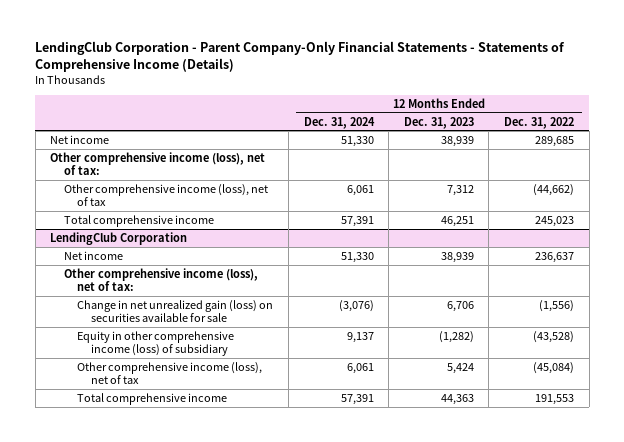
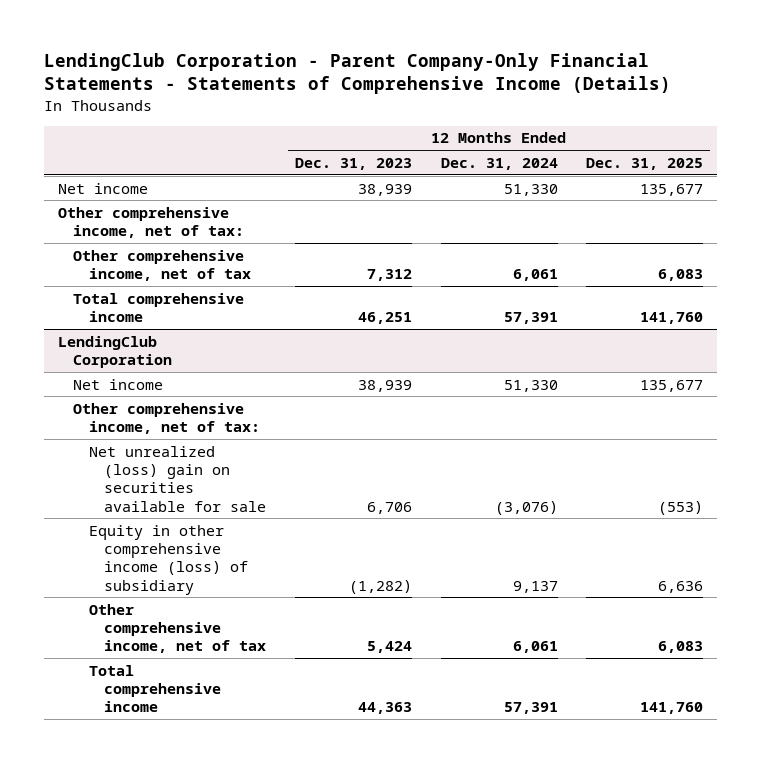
- | 12 Months Ended Dec. 31, 2024 | 12 Months Ended Dec. 31, 2023 | 12 Months Ended Dec. 31, 2022
+ | 12 Months Ended Dec. 31, 2023 | 12 Months Ended Dec. 31, 2024 | 12 Months Ended Dec. 31, 2025
- Other comprehensive income (loss), net of tax:
- Other comprehensive income (loss), net of tax | 6,061 | 7,312 | (44,662)
+ Other comprehensive income, net of tax:
+ Other comprehensive income, net of tax | 7,312 | 6,061 | 6,083
@ LendingClub Corporation
- Other comprehensive income (loss), net of tax:
- Change in net unrealized gain (loss) on securities available for sale | (3,076) | 6,706 | (1,556)
+ Other comprehensive income, net of tax:
+ Net unrealized (loss) gain on securities available for sale | 6,706 | (3,076) | (553)
- Other comprehensive income (loss), net of tax | 6,061 | 5,424 | (45,084)
+ Other comprehensive income, net of tax | 5,424 | 6,061 | 6,083

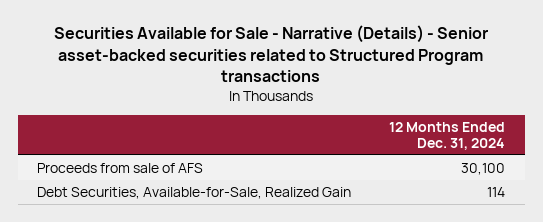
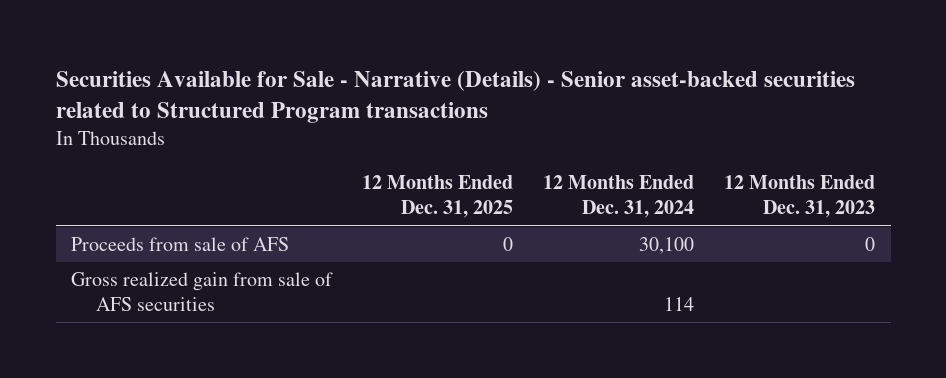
- | 12 Months Ended Dec. 31, 2024
+ | 12 Months Ended Dec. 31, 2025 | 12 Months Ended Dec. 31, 2024 | 12 Months Ended Dec. 31, 2023
- Debt Securities, Available-for-Sale, Realized Gain | 114
+ Gross realized gain from sale of AFS securities | | 114 |

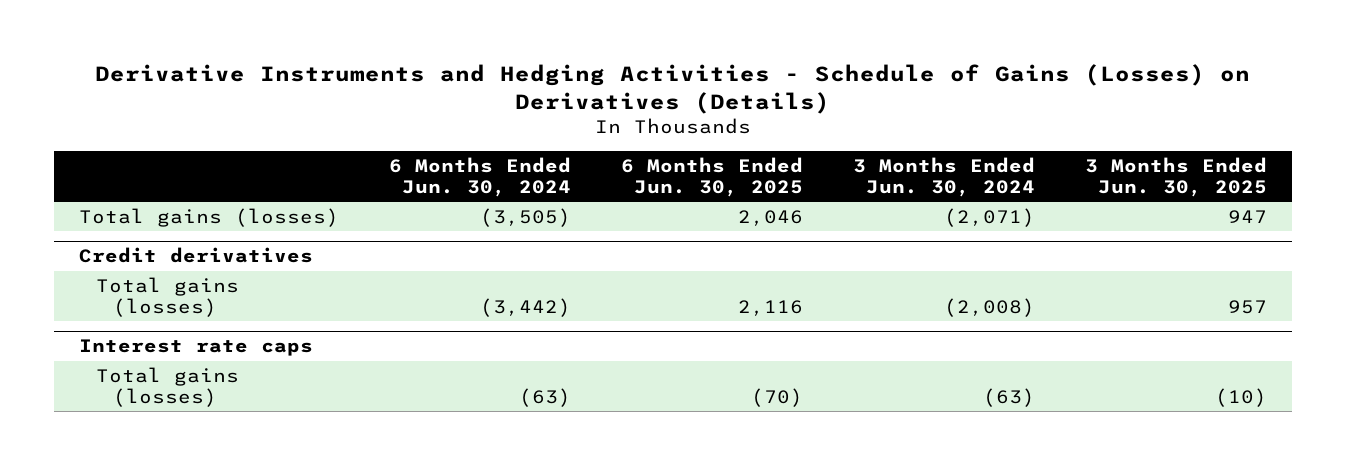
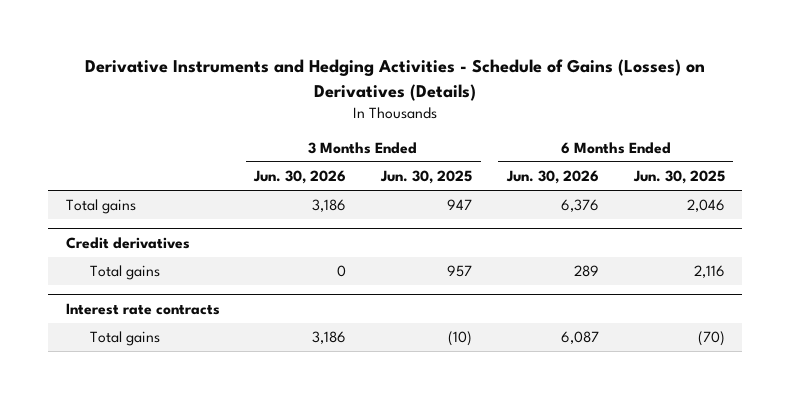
- | 6 Months Ended Jun. 30, 2024 | 6 Months Ended Jun. 30, 2025 | 3 Months Ended Jun. 30, 2024 | 3 Months Ended Jun. 30, 2025
+ | 3 Months Ended Jun. 30, 2026 | 3 Months Ended Jun. 30, 2025 | 6 Months Ended Jun. 30, 2026 | 6 Months Ended Jun. 30, 2025
- Total gains (losses) | (3,505) | 2,046 | (2,071) | 947
+ Total gains | 3,186 | 947 | 6,376 | 2,046
@ Credit derivatives
- Total gains (losses) | (3,442) | 2,116 | (2,008) | 957
- Interest rate caps
- Total gains (losses) | (63) | (70) | (63) | (10)
@ Credit derivatives
+ Total gains | 0 | 957 | 289 | 2,116
+ Interest rate contracts
+ Total gains | 3,186 | (10) | 6,087 | (70)

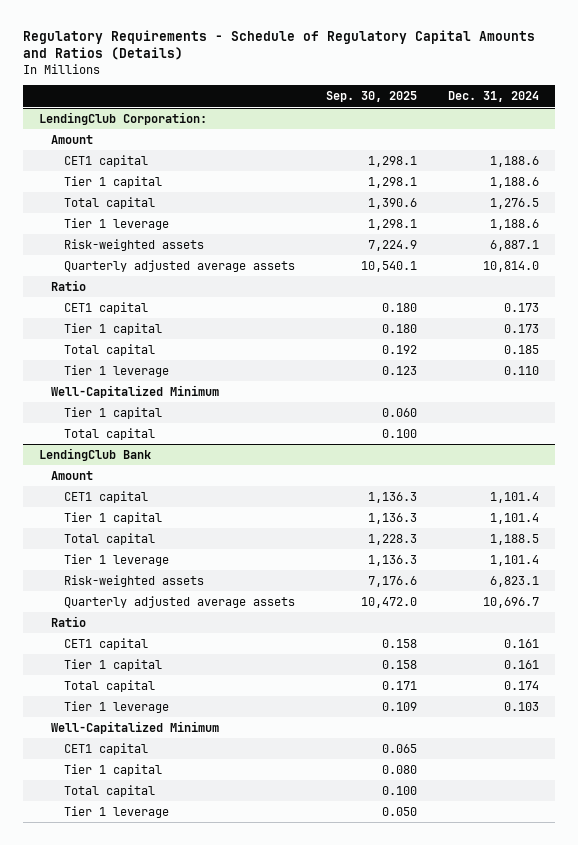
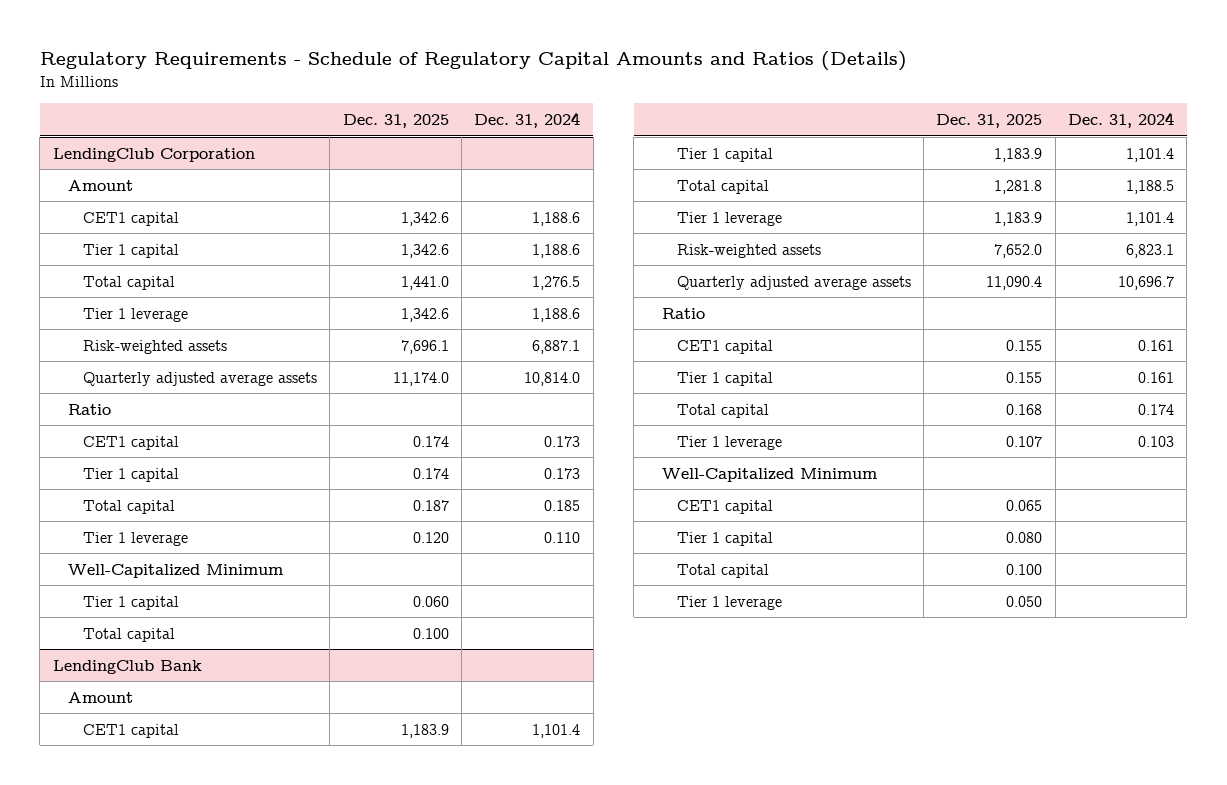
- | Sep. 30, 2025 | Dec. 31, 2024
+ | Dec. 31, 2025 | Dec. 31, 2024
- LendingClub Corporation:
+ LendingClub Corporation

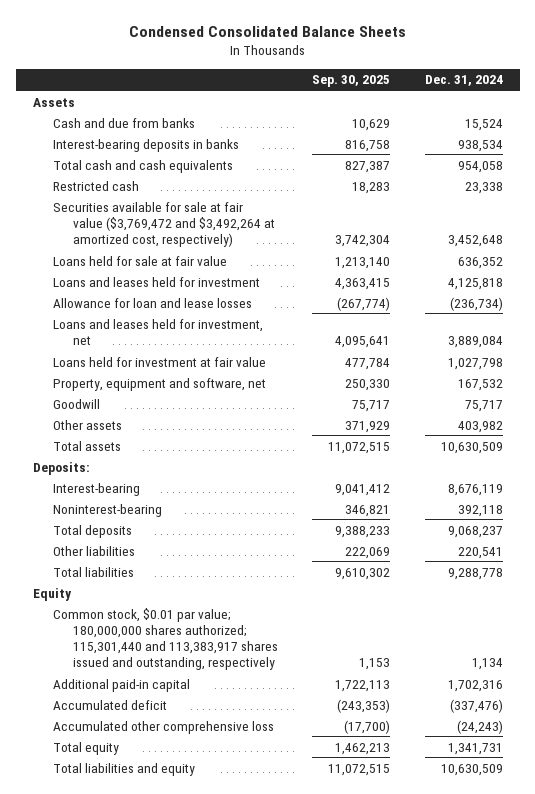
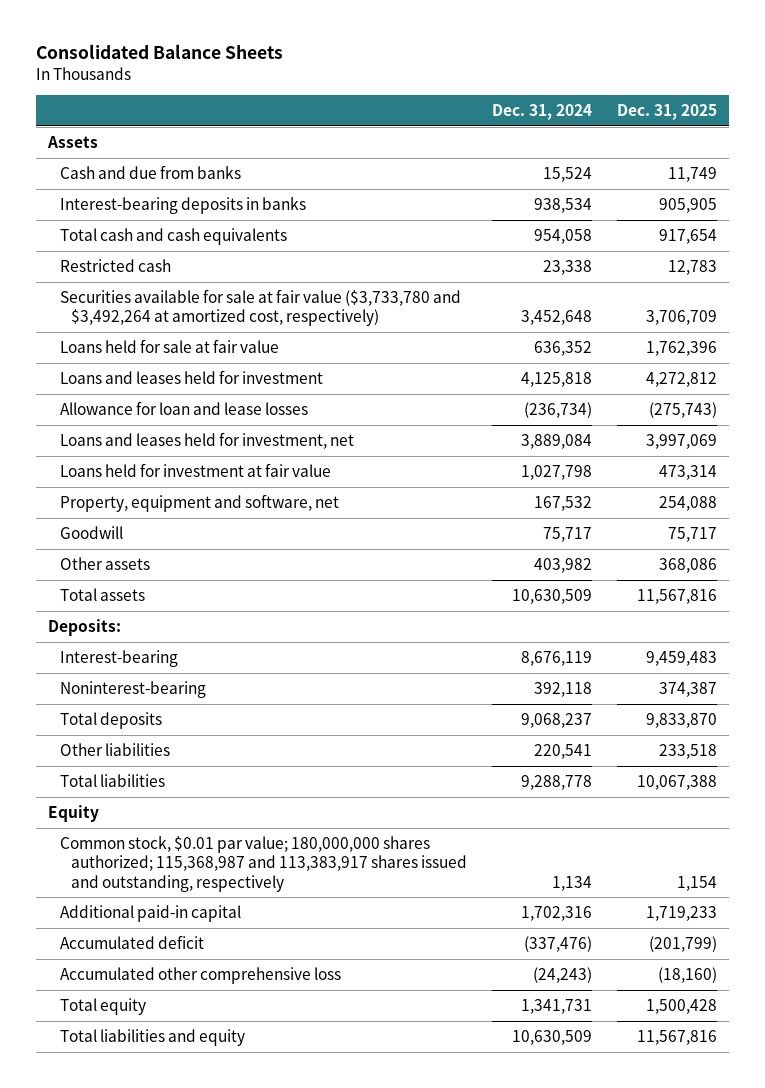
- Condensed Consolidated Balance Sheets
+ Consolidated Balance Sheets
- | Sep. 30, 2025 | Dec. 31, 2024
+ | Dec. 31, 2024 | Dec. 31, 2025
- Securities available for sale at fair value ($3,769,472 and $3,492,264 at amortized cost, respectively) | 3,742,304 | 3,452,648
+ Securities available for sale at fair value ($3,733,780 and $3,492,264 at amortized cost, respectively) | 3,452,648 | 3,706,709
- Common stock, $0.01 par value; 180,000,000 shares authorized; 115,301,440 and 113,383,917 shares issued and outstanding, respectively | 1,153 | 1,134
+ Common stock, $0.01 par value; 180,000,000 shares authorized; 115,368,987 and 113,383,917 shares issued and outstanding, respectively | 1,134 | 1,154

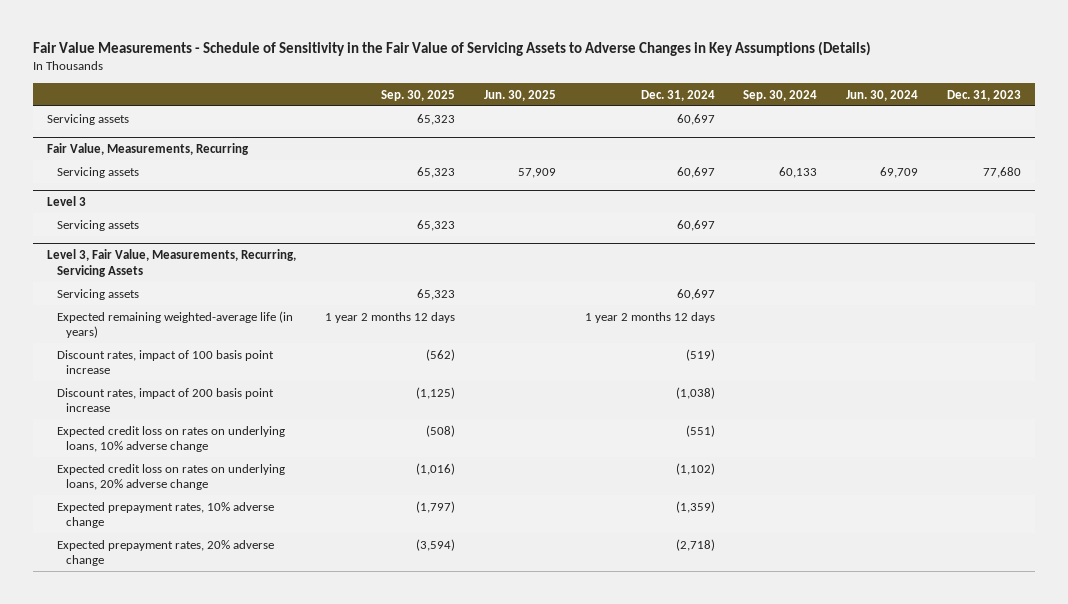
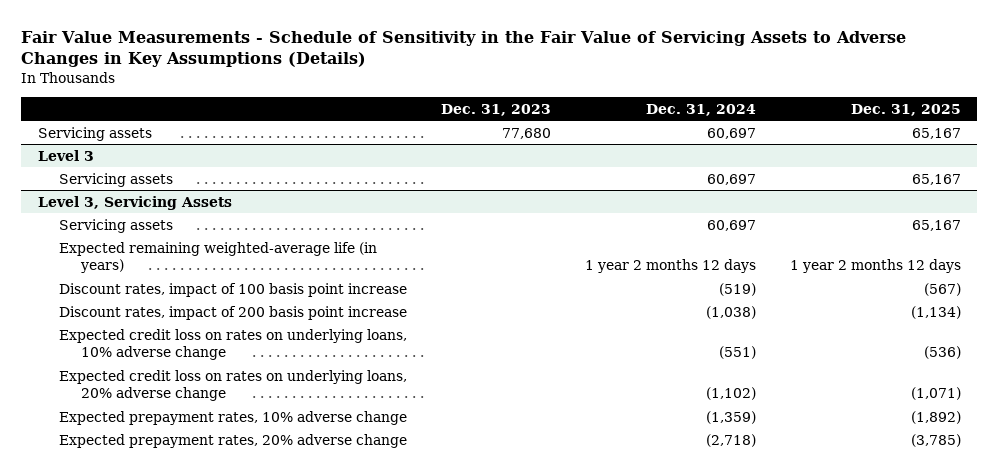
- | Sep. 30, 2025 | Jun. 30, 2025 | Dec. 31, 2024 | Sep. 30, 2024 | Jun. 30, 2024 | Dec. 31, 2023
+ | Dec. 31, 2023 | Dec. 31, 2024 | Dec. 31, 2025
- Servicing assets | 65,323 | | 60,697 | | |
- Fair Value, Measurements, Recurring
- Level 3, Fair Value, Measurements, Recurring, Servicing Assets
+ Level 3, Servicing Assets

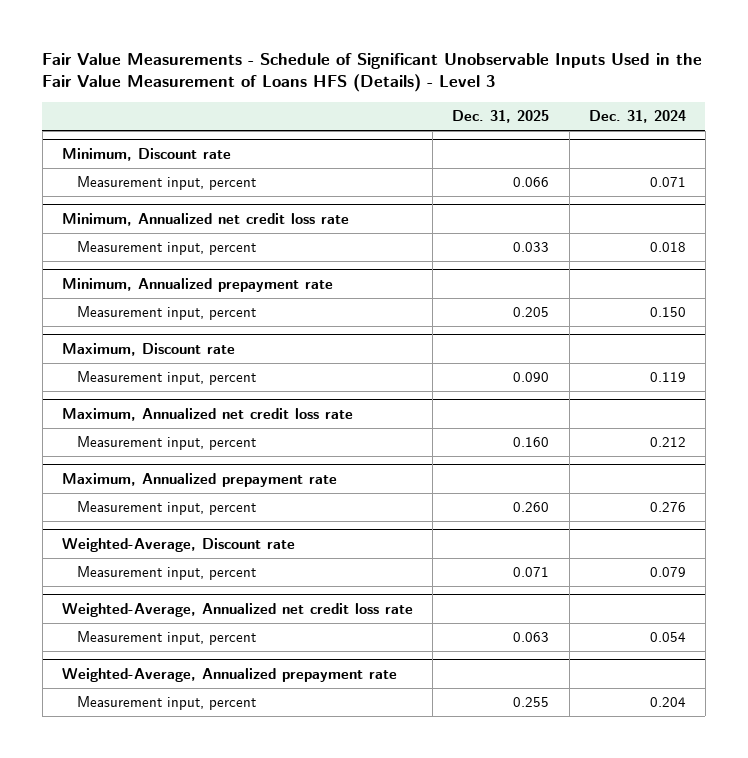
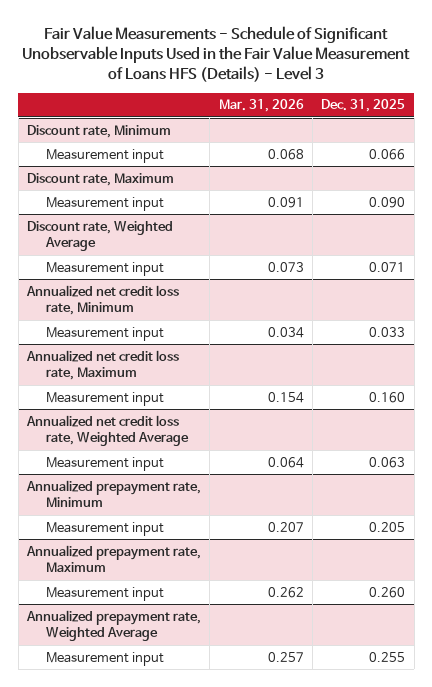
- | Dec. 31, 2025 | Dec. 31, 2024
+ | Mar. 31, 2026 | Dec. 31, 2025
- Minimum, Discount rate
- Measurement input, percent | 0.066 | 0.071
- Minimum, Annualized net credit loss rate
- Measurement input, percent | 0.033 | 0.018
- Minimum, Annualized prepayment rate
- Measurement input, percent | 0.205 | 0.150
- Maximum, Discount rate
- Measurement input, percent | 0.090 | 0.119
- Maximum, Annualized net credit loss rate
- Measurement input, percent | 0.160 | 0.212
- Maximum, Annualized prepayment rate
- Measurement input, percent | 0.260 | 0.276
- Weighted-Average, Discount rate
- Measurement input, percent | 0.071 | 0.079
- Weighted-Average, Annualized net credit loss rate
- Measurement input, percent | 0.063 | 0.054
- Weighted-Average, Annualized prepayment rate
- Measurement input, percent | 0.255 | 0.204
+ Discount rate, Minimum
+ Measurement input | 0.068 | 0.066
+ Discount rate, Maximum
+ Measurement input | 0.091 | 0.090
+ Discount rate, Weighted Average
+ Measurement input | 0.073 | 0.071
+ Annualized net credit loss rate, Minimum
+ Measurement input | 0.034 | 0.033
+ Annualized net credit loss rate, Maximum
+ Measurement input | 0.154 | 0.160
+ Annualized net credit loss rate, Weighted Average
+ Measurement input | 0.064 | 0.063
+ Annualized prepayment rate, Minimum
+ Measurement input | 0.207 | 0.205
+ Annualized prepayment rate, Maximum
+ Measurement input | 0.262 | 0.260
+ Annualized prepayment rate, Weighted Average
+ Measurement input | 0.257 | 0.255

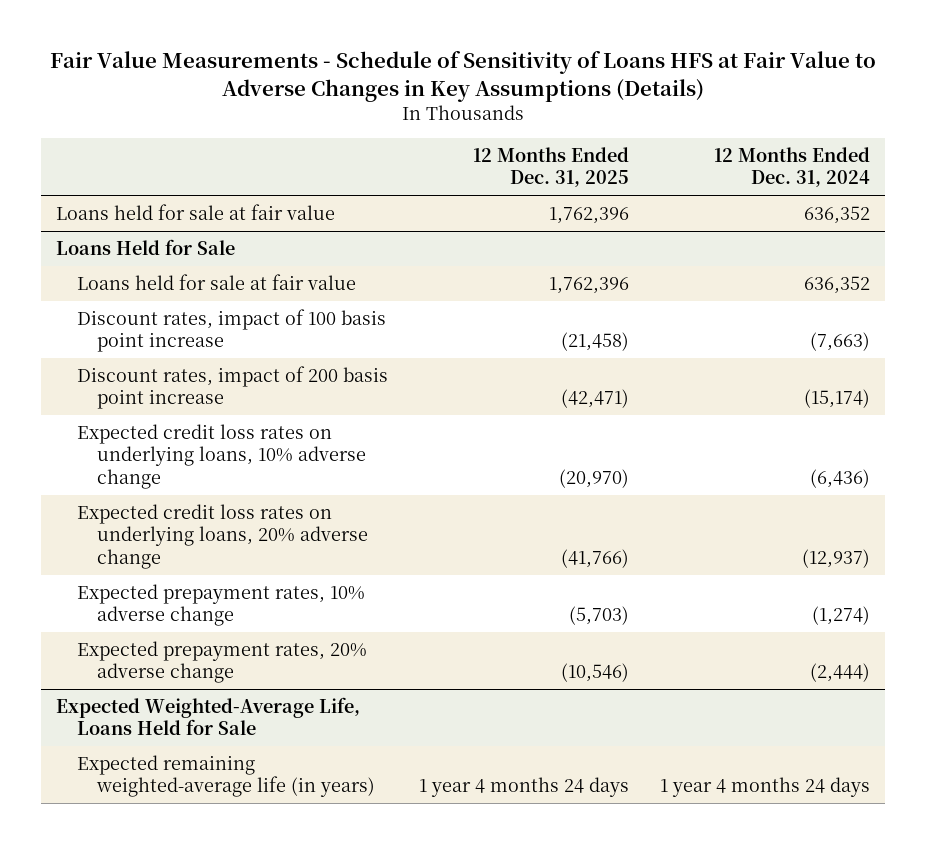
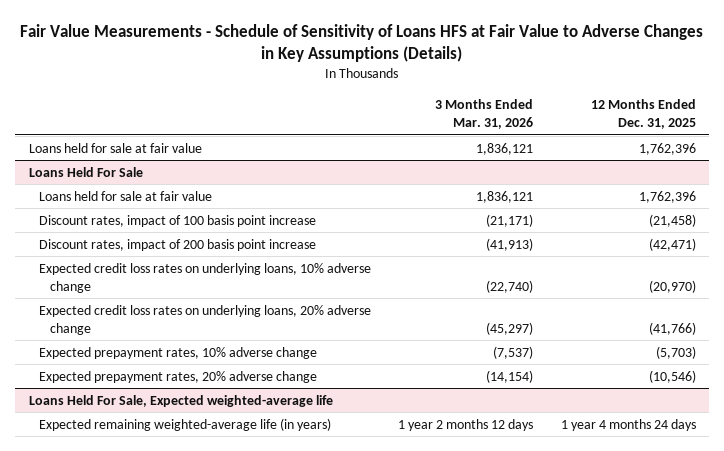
- | 12 Months Ended Dec. 31, 2025 | 12 Months Ended Dec. 31, 2024
+ | 3 Months Ended Mar. 31, 2026 | 12 Months Ended Dec. 31, 2025
- Loans Held for Sale
+ Loans Held For Sale
- Expected Weighted-Average Life, Loans Held for Sale
+ Loans Held For Sale, Expected weighted-average life

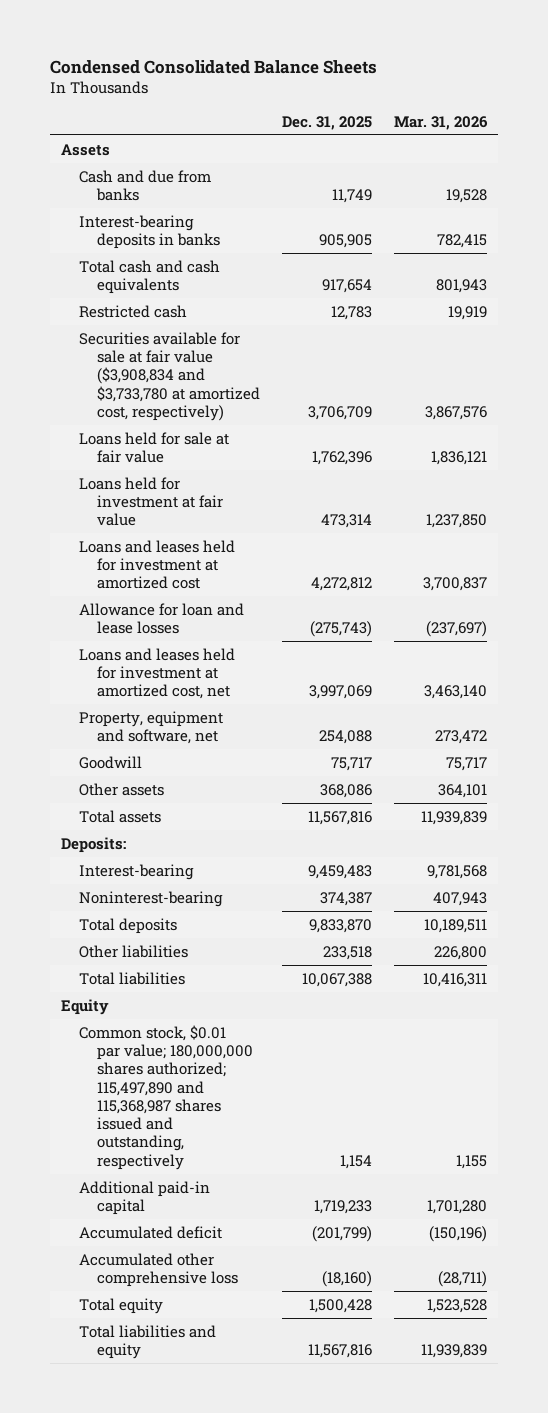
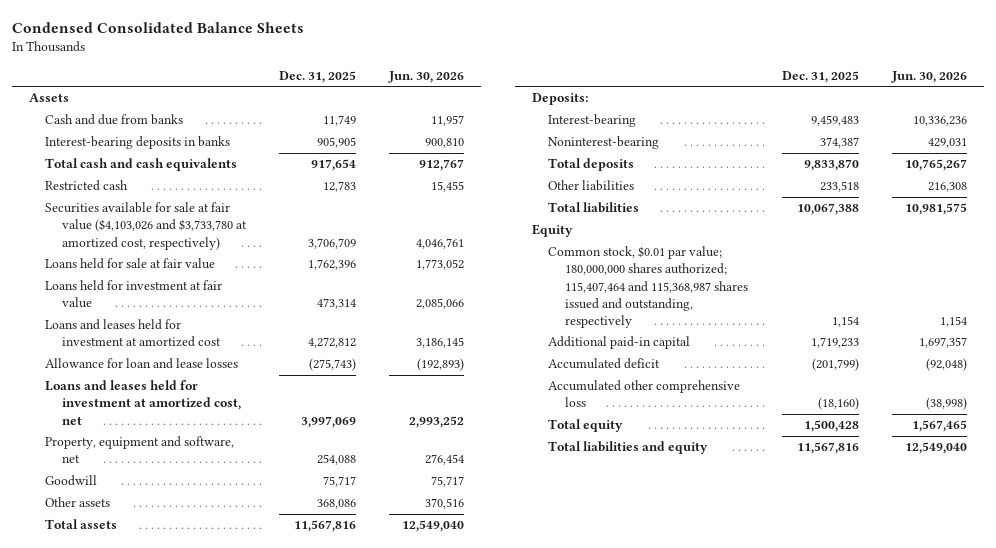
- | Dec. 31, 2025 | Mar. 31, 2026
+ | Dec. 31, 2025 | Jun. 30, 2026
- Securities available for sale at fair value ($3,908,834 and $3,733,780 at amortized cost, respectively) | 3,706,709 | 3,867,576
+ Securities available for sale at fair value ($4,103,026 and $3,733,780 at amortized cost, respectively) | 3,706,709 | 4,046,761
- Common stock, $0.01 par value; 180,000,000 shares authorized; 115,497,890 and 115,368,987 shares issued and outstanding, respectively | 1,154 | 1,155
+ Common stock, $0.01 par value; 180,000,000 shares authorized; 115,407,464 and 115,368,987 shares issued and outstanding, respectively | 1,154 | 1,154

